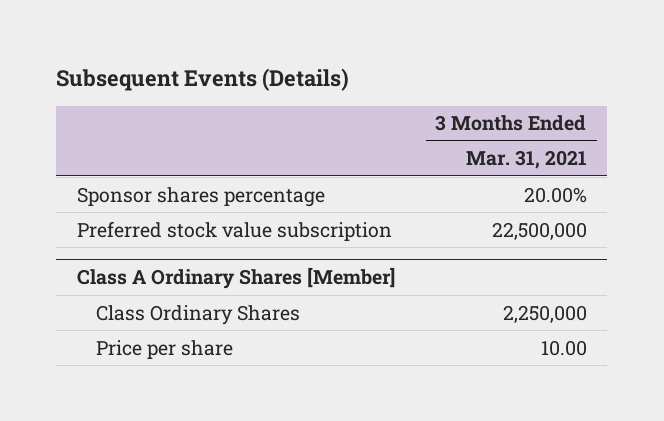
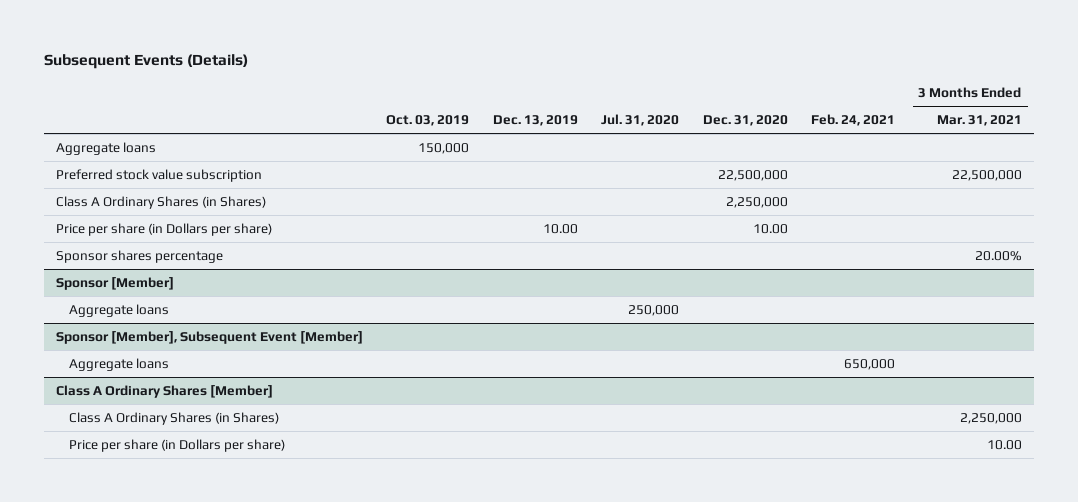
- | 3 Months Ended Mar. 31, 2021
+ | Oct. 03, 2019 | Dec. 13, 2019 | Jul. 31, 2020 | Dec. 31, 2020 | Feb. 24, 2021 | 3 Months Ended Mar. 31, 2021
+ Aggregate loans | 150,000 | | | | |
+ Class A Ordinary Shares (in Shares) | | | | 2,250,000 | |
+ Price per share (in Dollars per share) | | 10.00 | | 10.00 | |
moved down: Sponsor shares percentage | | | | | | 20.00%
+ Sponsor [Member]
+ Aggregate loans | | | 250,000 | | |
+ Sponsor [Member], Subsequent Event [Member]
+ Aggregate loans | | | | | 650,000 |
@ Class A Ordinary Shares [Member]
- Class Ordinary Shares | 2,250,000
- Price per share | 10.00
+ Class A Ordinary Shares (in Shares) | | | | | | 2,250,000
+ Price per share (in Dollars per share) | | | | | | 10.00

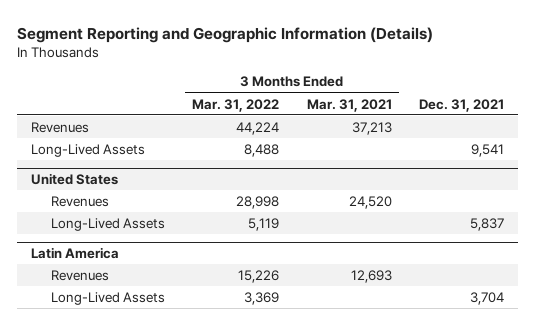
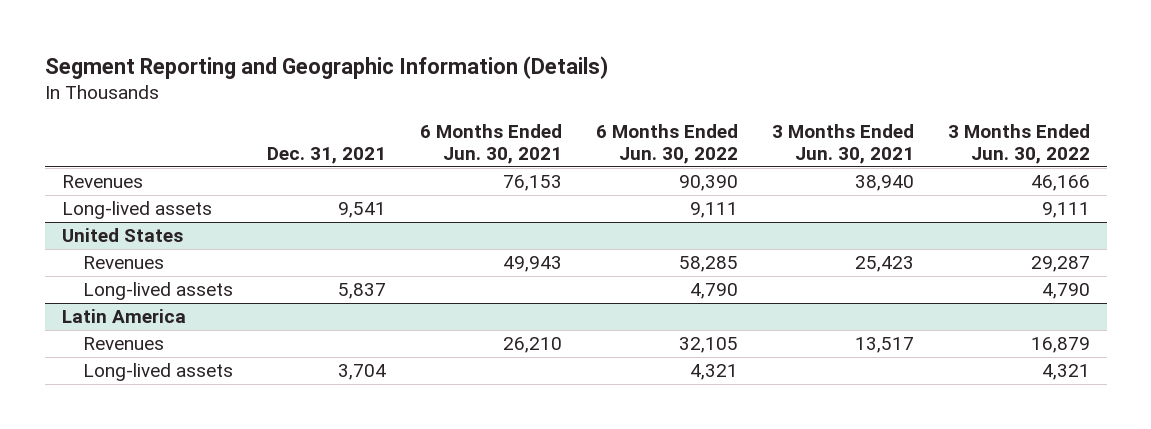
- | 3 Months Ended Mar. 31, 2022 | 3 Months Ended Mar. 31, 2021 | Dec. 31, 2021
+ | Dec. 31, 2021 | 6 Months Ended Jun. 30, 2021 | 6 Months Ended Jun. 30, 2022 | 3 Months Ended Jun. 30, 2021 | 3 Months Ended Jun. 30, 2022
- Long-Lived Assets | 8,488 | | 9,541
+ Long-lived assets | 9,541 | | 9,111 | | 9,111
@ United States
- Long-Lived Assets | 5,119 | | 5,837
+ Long-lived assets | 5,837 | | 4,790 | | 4,790
@ Latin America
- Long-Lived Assets | 3,369 | | 3,704
+ Long-lived assets | 3,704 | | 4,321 | | 4,321

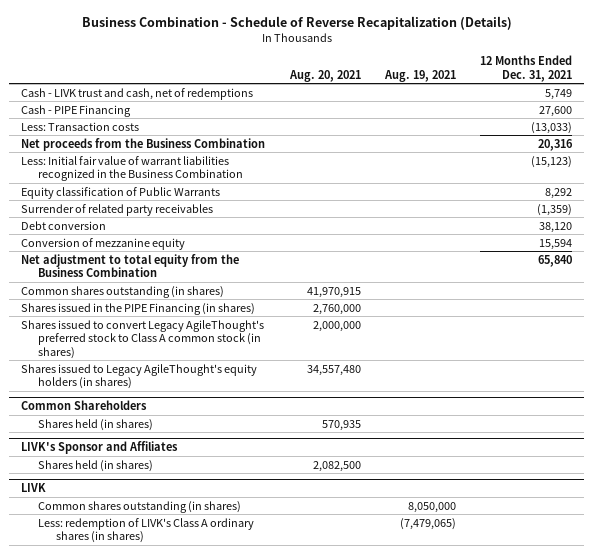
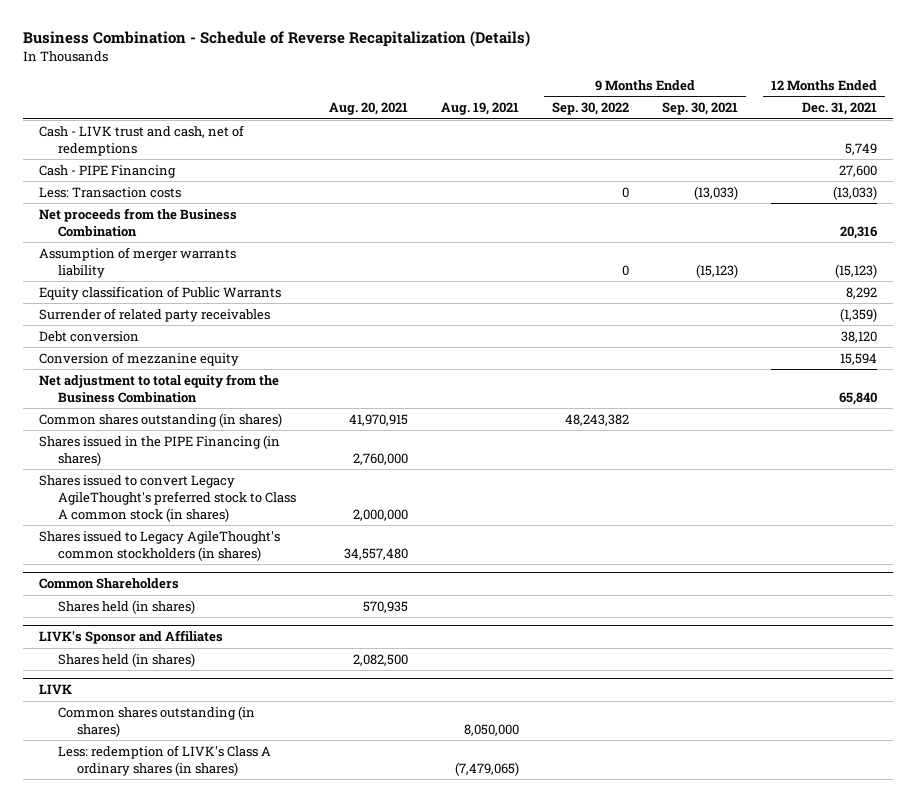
- | Aug. 20, 2021 | Aug. 19, 2021 | 12 Months Ended Dec. 31, 2021
+ | Aug. 20, 2021 | Aug. 19, 2021 | 9 Months Ended Sep. 30, 2022 | 9 Months Ended Sep. 30, 2021 | 12 Months Ended Dec. 31, 2021
- Less: Initial fair value of warrant liabilities recognized in the Business Combination | | | (15,123)
+ Assumption of merger warrants liability | | | 0 | (15,123) | (15,123)
- Shares issued to Legacy AgileThought's equity holders (in shares) | 34,557,480 | |
+ Shares issued to Legacy AgileThought's common stockholders (in shares) | 34,557,480 | | | |

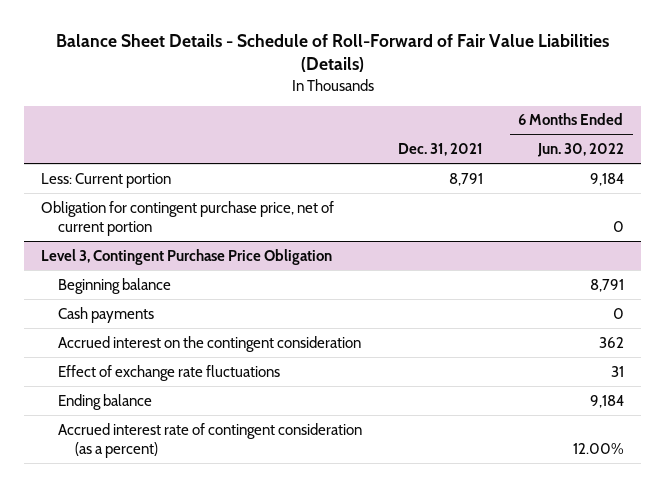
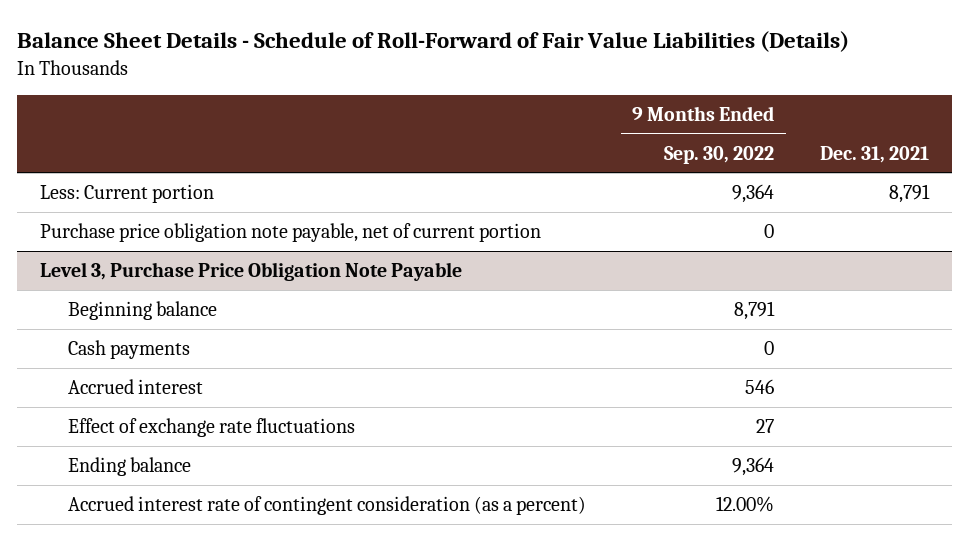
- | Dec. 31, 2021 | 6 Months Ended Jun. 30, 2022
+ | 9 Months Ended Sep. 30, 2022 | Dec. 31, 2021
- Obligation for contingent purchase price, net of current portion | | 0
- Level 3, Contingent Purchase Price Obligation
+ Purchase price obligation note payable, net of current portion | 0 |
+ Level 3, Purchase Price Obligation Note Payable
- Accrued interest on the contingent consideration | | 362
+ Accrued interest | 546 |

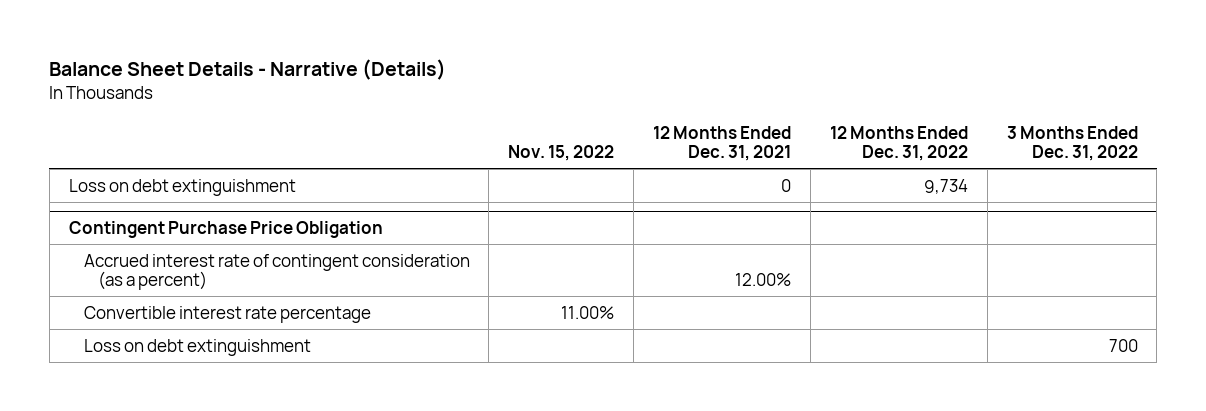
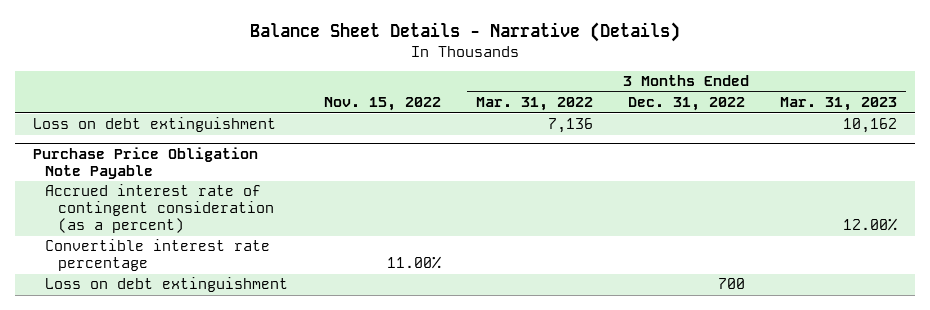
- | Nov. 15, 2022 | 12 Months Ended Dec. 31, 2021 | 12 Months Ended Dec. 31, 2022 | 3 Months Ended Dec. 31, 2022
+ | Nov. 15, 2022 | 3 Months Ended Mar. 31, 2022 | 3 Months Ended Dec. 31, 2022 | 3 Months Ended Mar. 31, 2023
- Contingent Purchase Price Obligation
+ Purchase Price Obligation Note Payable

